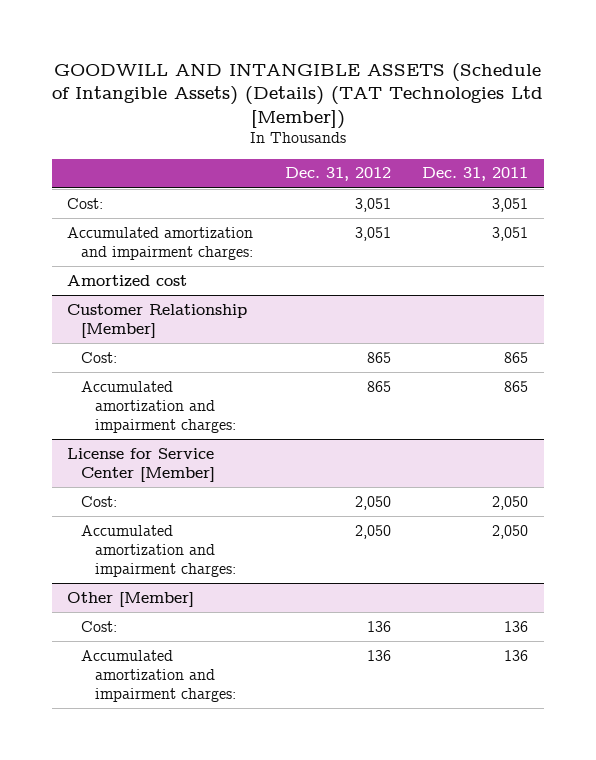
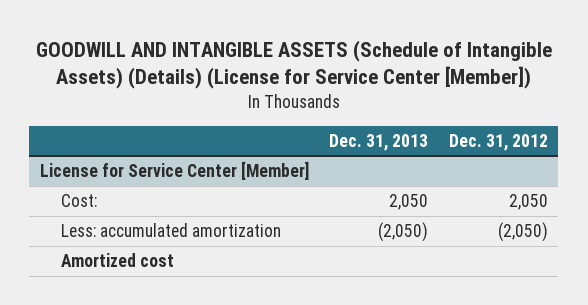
- GOODWILL AND INTANGIBLE ASSETS (Schedule of Intangible Assets) (Details) (TAT Technologies Ltd [Member])
+ GOODWILL AND INTANGIBLE ASSETS (Schedule of Intangible Assets) (Details) (License for Service Center [Member])
- | Dec. 31, 2012 | Dec. 31, 2011
+ | Dec. 31, 2013 | Dec. 31, 2012
- Cost: | 3,051 | 3,051
- Accumulated amortization and impairment charges: | 3,051 | 3,051
- Amortized cost
- Customer Relationship [Member]
- Cost: | 865 | 865
- Accumulated amortization and impairment charges: | 865 | 865
@ License for Service Center [Member]
- Accumulated amortization and impairment charges: | 2,050 | 2,050
- Other [Member]
- Cost: | 136 | 136
- Accumulated amortization and impairment charges: | 136 | 136
@ License for Service Center [Member]
+ Less: accumulated amortization | (2,050) | (2,050)
+ Amortized cost

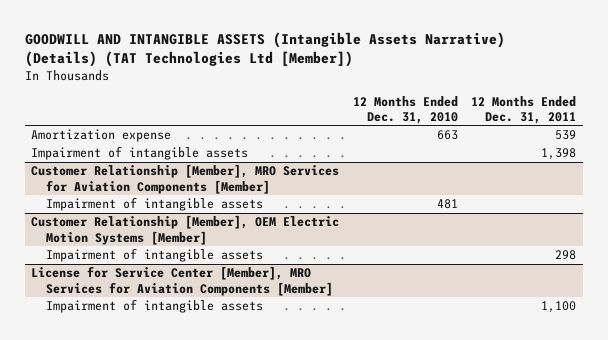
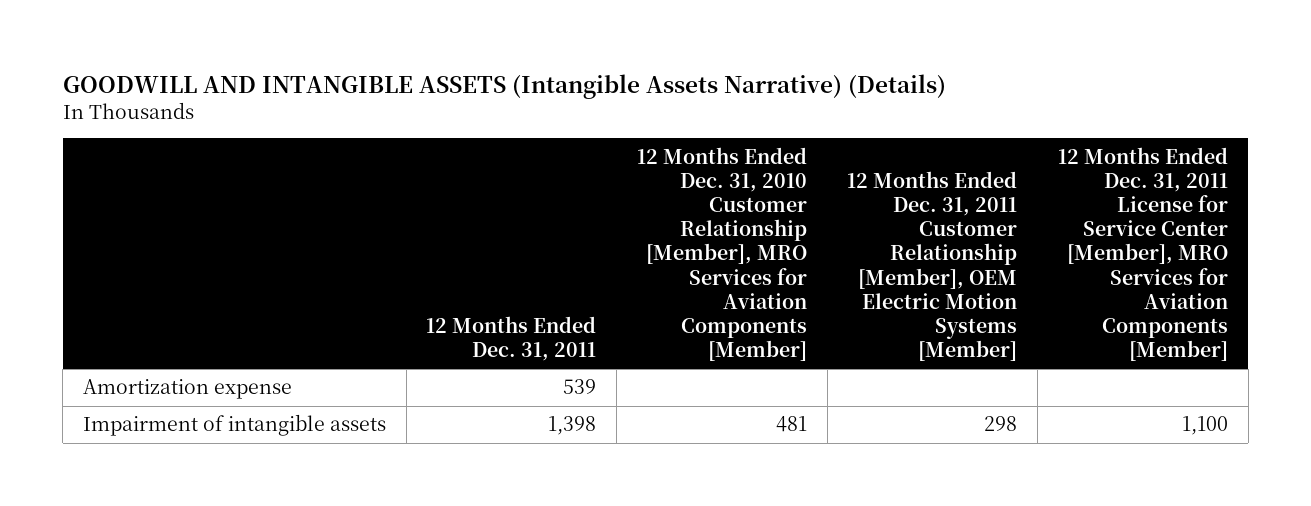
- GOODWILL AND INTANGIBLE ASSETS (Intangible Assets Narrative) (Details) (TAT Technologies Ltd [Member])
+ GOODWILL AND INTANGIBLE ASSETS (Intangible Assets Narrative) (Details)
- | 12 Months Ended Dec. 31, 2010 | 12 Months Ended Dec. 31, 2011
+ | 12 Months Ended Dec. 31, 2011 | 12 Months Ended Dec. 31, 2010 Customer Relationship [Member], MRO Services for Aviation Components [Member] | 12 Months Ended Dec. 31, 2011 Customer Relationship [Member], OEM Electric Motion Systems [Member] | 12 Months Ended Dec. 31, 2011 License for Service Center [Member], MRO Services for Aviation Components [Member]
- Customer Relationship [Member], MRO Services for Aviation Components [Member]
- Impairment of intangible assets | 481 |
- Customer Relationship [Member], OEM Electric Motion Systems [Member]
- Impairment of intangible assets | | 298
- License for Service Center [Member], MRO Services for Aviation Components [Member]
- Impairment of intangible assets | | 1,100

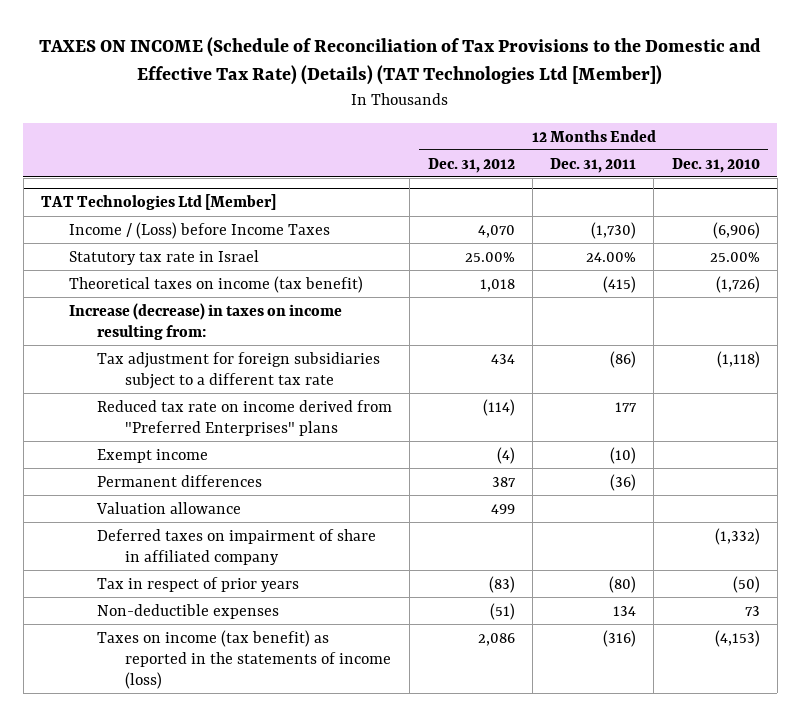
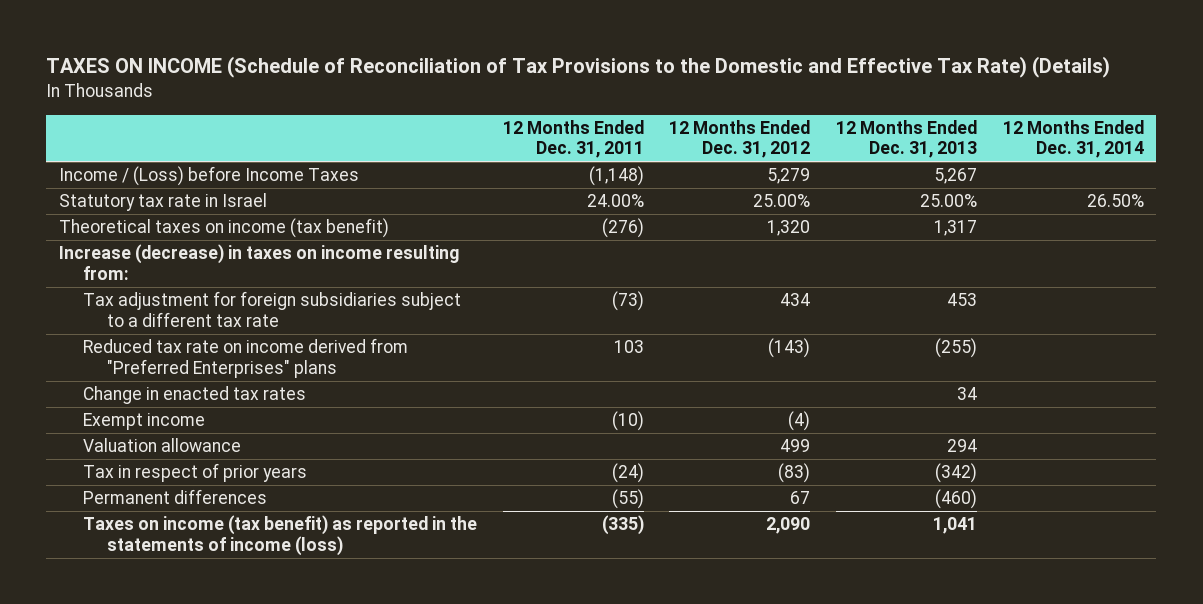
- TAXES ON INCOME (Schedule of Reconciliation of Tax Provisions to the Domestic and Effective Tax Rate) (Details) (TAT Technologies Ltd [Member])
+ TAXES ON INCOME (Schedule of Reconciliation of Tax Provisions to the Domestic and Effective Tax Rate) (Details)
- | 12 Months Ended Dec. 31, 2012 | 12 Months Ended Dec. 31, 2011 | 12 Months Ended Dec. 31, 2010
+ | 12 Months Ended Dec. 31, 2011 | 12 Months Ended Dec. 31, 2012 | 12 Months Ended Dec. 31, 2013 | 12 Months Ended Dec. 31, 2014
- TAT Technologies Ltd [Member]
- Income / (Loss) before Income Taxes | 4,070 | (1,730) | (6,906)
+ Income / (Loss) before Income Taxes | (1,148) | 5,279 | 5,267 |
- Theoretical taxes on income (tax benefit) | 1,018 | (415) | (1,726)
+ Theoretical taxes on income (tax benefit) | (276) | 1,320 | 1,317 |
- Tax adjustment for foreign subsidiaries subject to a different tax rate | 434 | (86) | (1,118)
- Reduced tax rate on income derived from "Preferred Enterprises" plans | (114) | 177 |
+ Tax adjustment for foreign subsidiaries subject to a different tax rate | (73) | 434 | 453 |
+ Reduced tax rate on income derived from "Preferred Enterprises" plans | 103 | (143) | (255) |
+ Change in enacted tax rates | | | 34 |
- Permanent differences | 387 | (36) |
- Deferred taxes on impairment of share in affiliated company | | | (1,332)
- Tax in respect of prior years | (83) | (80) | (50)
- Non-deductible expenses | (51) | 134 | 73
- Taxes on income (tax benefit) as reported in the statements of income (loss) | 2,086 | (316) | (4,153)
+ Tax in respect of prior years | (24) | (83) | (342) |
+ Permanent differences | (55) | 67 | (460) |
+ Taxes on income (tax benefit) as reported in the statements of income (loss) | (335) | 2,090 | 1,041 |

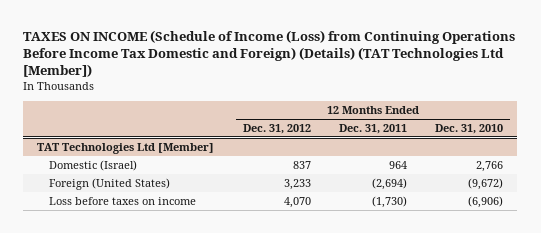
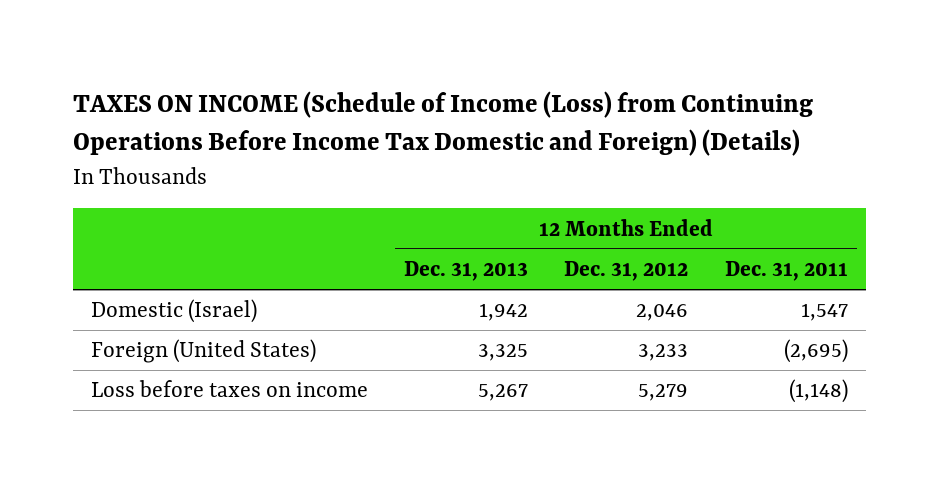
- TAXES ON INCOME (Schedule of Income (Loss) from Continuing Operations Before Income Tax Domestic and Foreign) (Details) (TAT Technologies Ltd [Member])
+ TAXES ON INCOME (Schedule of Income (Loss) from Continuing Operations Before Income Tax Domestic and Foreign) (Details)
- | 12 Months Ended Dec. 31, 2012 | 12 Months Ended Dec. 31, 2011 | 12 Months Ended Dec. 31, 2010
+ | 12 Months Ended Dec. 31, 2013 | 12 Months Ended Dec. 31, 2012 | 12 Months Ended Dec. 31, 2011
- TAT Technologies Ltd [Member]
- Domestic (Israel) | 837 | 964 | 2,766
- Foreign (United States) | 3,233 | (2,694) | (9,672)
- Loss before taxes on income | 4,070 | (1,730) | (6,906)
+ Domestic (Israel) | 1,942 | 2,046 | 1,547
+ Foreign (United States) | 3,325 | 3,233 | (2,695)
+ Loss before taxes on income | 5,267 | 5,279 | (1,148)

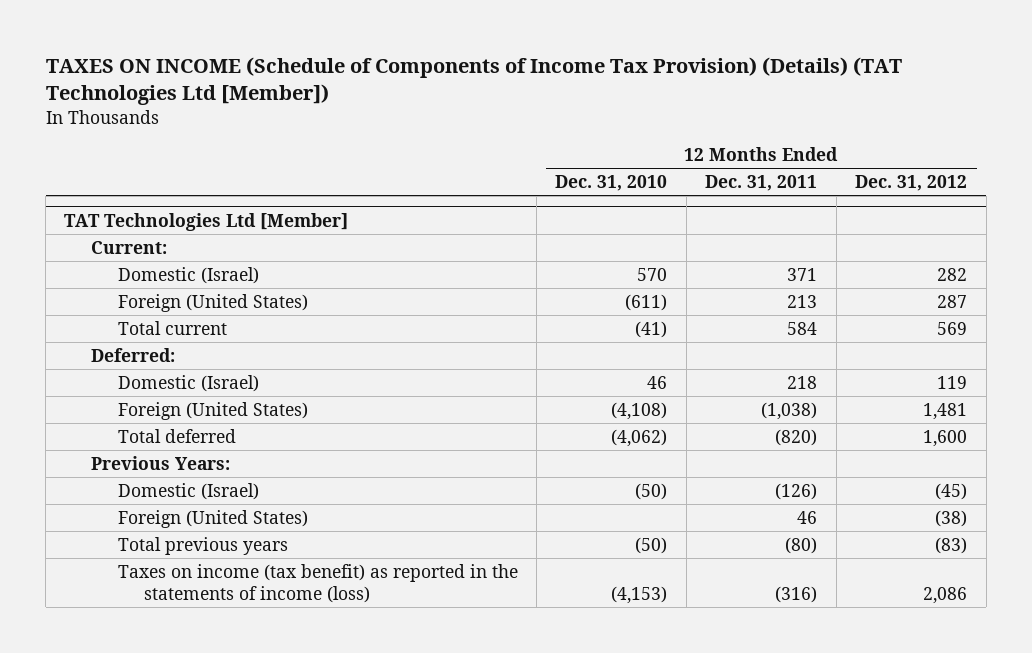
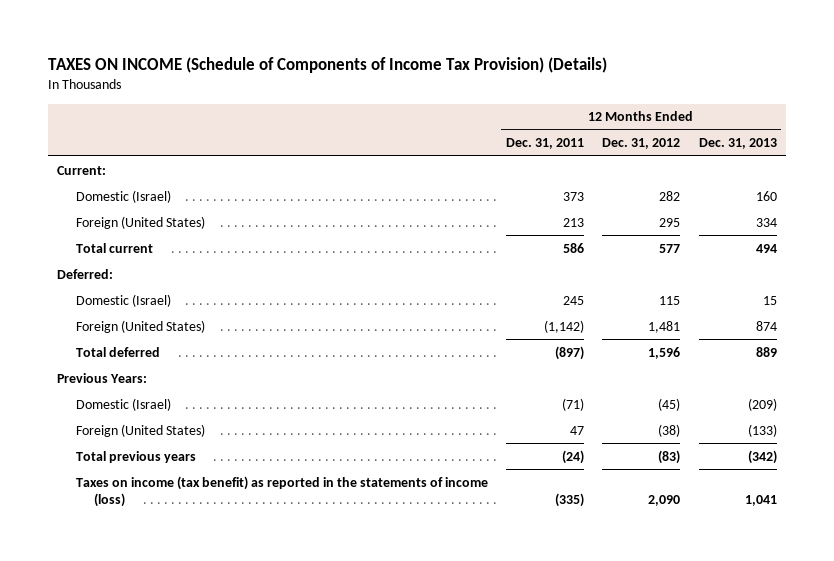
- TAXES ON INCOME (Schedule of Components of Income Tax Provision) (Details) (TAT Technologies Ltd [Member])
+ TAXES ON INCOME (Schedule of Components of Income Tax Provision) (Details)
- | 12 Months Ended Dec. 31, 2010 | 12 Months Ended Dec. 31, 2011 | 12 Months Ended Dec. 31, 2012
+ | 12 Months Ended Dec. 31, 2011 | 12 Months Ended Dec. 31, 2012 | 12 Months Ended Dec. 31, 2013
- TAT Technologies Ltd [Member]
- Domestic (Israel) | 570 | 371 | 282
- Foreign (United States) | (611) | 213 | 287
- Total current | (41) | 584 | 569
+ Domestic (Israel) | 373 | 282 | 160
+ Foreign (United States) | 213 | 295 | 334
+ Total current | 586 | 577 | 494
- Domestic (Israel) | 46 | 218 | 119
- Foreign (United States) | (4,108) | (1,038) | 1,481
- Total deferred | (4,062) | (820) | 1,600
+ Domestic (Israel) | 245 | 115 | 15
+ Foreign (United States) | (1,142) | 1,481 | 874
+ Total deferred | (897) | 1,596 | 889
- Domestic (Israel) | (50) | (126) | (45)
- Foreign (United States) | | 46 | (38)
- Total previous years | (50) | (80) | (83)
- Taxes on income (tax benefit) as reported in the statements of income (loss) | (4,153) | (316) | 2,086
+ Domestic (Israel) | (71) | (45) | (209)
+ Foreign (United States) | 47 | (38) | (133)
+ Total previous years | (24) | (83) | (342)
+ Taxes on income (tax benefit) as reported in the statements of income (loss) | (335) | 2,090 | 1,041

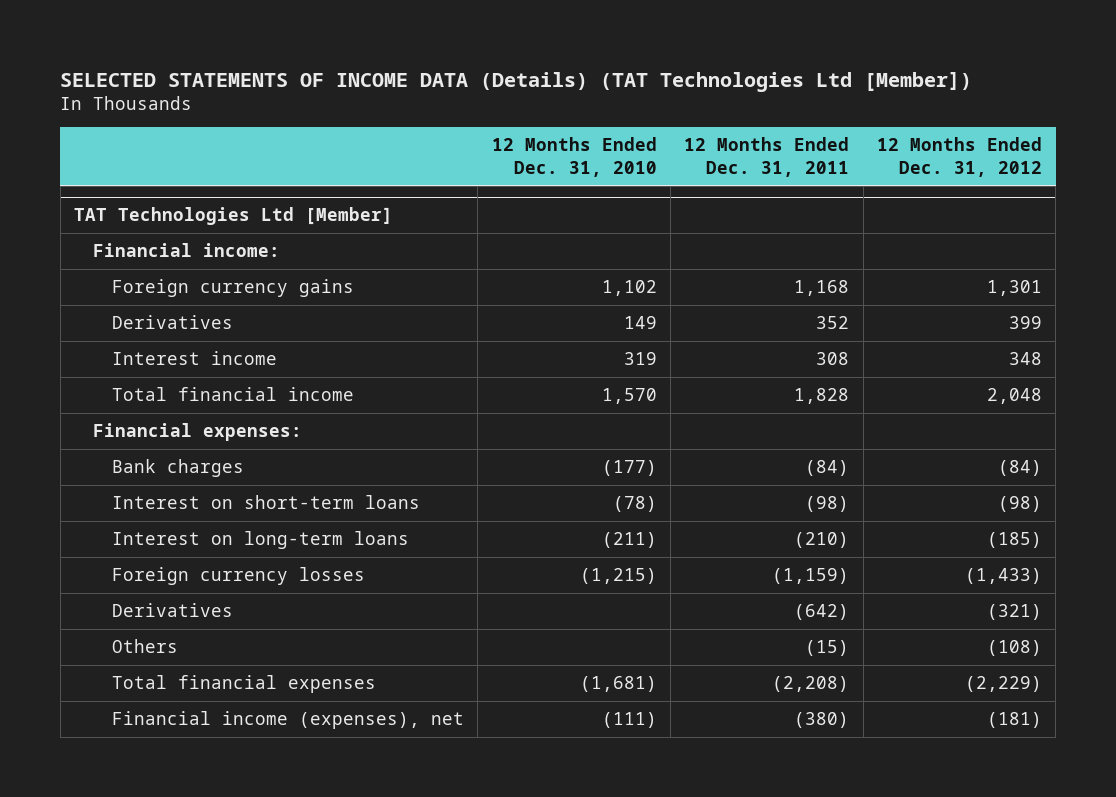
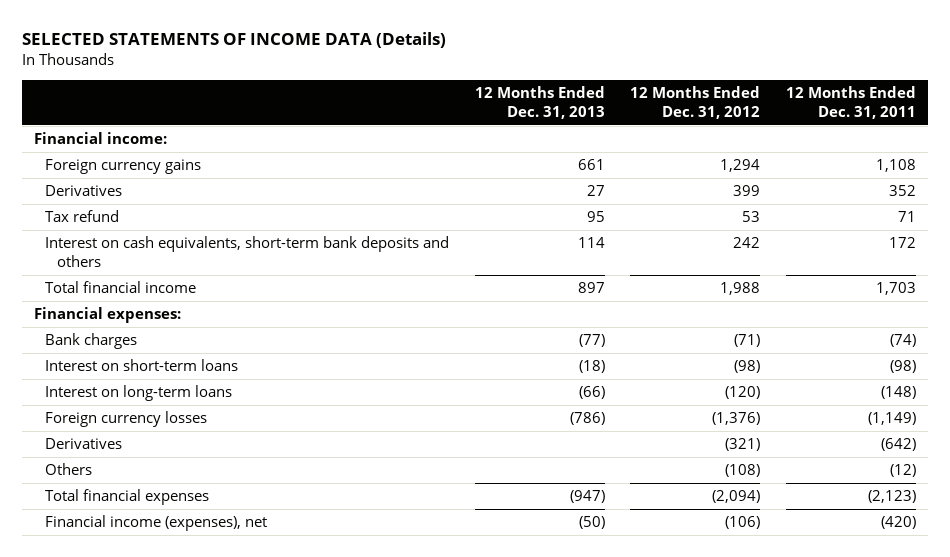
- SELECTED STATEMENTS OF INCOME DATA (Details) (TAT Technologies Ltd [Member])
+ SELECTED STATEMENTS OF INCOME DATA (Details)
- | 12 Months Ended Dec. 31, 2010 | 12 Months Ended Dec. 31, 2011 | 12 Months Ended Dec. 31, 2012
+ | 12 Months Ended Dec. 31, 2013 | 12 Months Ended Dec. 31, 2012 | 12 Months Ended Dec. 31, 2011
- TAT Technologies Ltd [Member]
- Foreign currency gains | 1,102 | 1,168 | 1,301
+ Foreign currency gains | 661 | 1,294 | 1,108
- Interest income | 319 | 308 | 348
- Total financial income | 1,570 | 1,828 | 2,048
+ Tax refund | 95 | 53 | 71
+ Interest on cash equivalents, short-term bank deposits and others | 114 | 242 | 172
+ Total financial income | 897 | 1,988 | 1,703
- Bank charges | (177) | (84) | (84)
+ Bank charges | (77) | (71) | (74)
- Interest on long-term loans | (211) | (210) | (185)
- Foreign currency losses | (1,215) | (1,159) | (1,433)
+ Interest on long-term loans | (66) | (120) | (148)
+ Foreign currency losses | (786) | (1,376) | (1,149)
- Others | | (15) | (108)
- Total financial expenses | (1,681) | (2,208) | (2,229)
- Financial income (expenses), net | (111) | (380) | (181)
+ Others | | (108) | (12)
+ Total financial expenses | (947) | (2,094) | (2,123)
+ Financial income (expenses), net | (50) | (106) | (420)

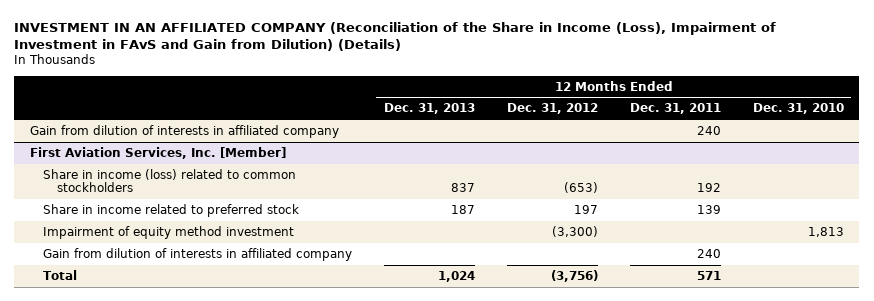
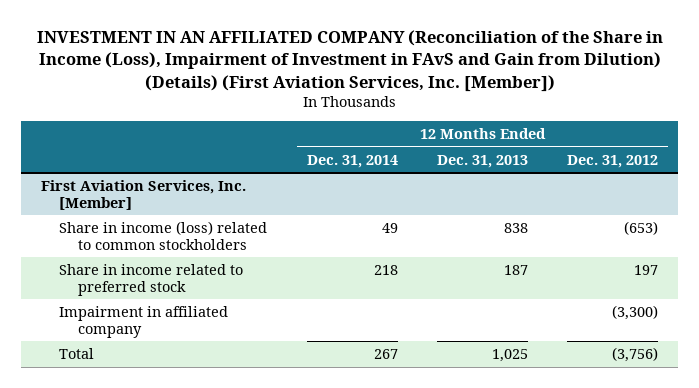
- INVESTMENT IN AN AFFILIATED COMPANY (Reconciliation of the Share in Income (Loss), Impairment of Investment in FAvS and Gain from Dilution) (Details)
+ INVESTMENT IN AN AFFILIATED COMPANY (Reconciliation of the Share in Income (Loss), Impairment of Investment in FAvS and Gain from Dilution) (Details) (First Aviation Services, Inc. [Member])
- | 12 Months Ended Dec. 31, 2013 | 12 Months Ended Dec. 31, 2012 | 12 Months Ended Dec. 31, 2011 | 12 Months Ended Dec. 31, 2010
+ | 12 Months Ended Dec. 31, 2014 | 12 Months Ended Dec. 31, 2013 | 12 Months Ended Dec. 31, 2012
- Gain from dilution of interests in affiliated company | | | 240 |
@ First Aviation Services, Inc. [Member]
- Share in income (loss) related to common stockholders | 837 | (653) | 192 |
+ Share in income (loss) related to common stockholders | 49 | 838 | (653)
- Impairment of equity method investment | | (3,300) | | 1,813
- Gain from dilution of interests in affiliated company | | | 240 |
- Total | 1,024 | (3,756) | 571 |
+ Impairment in affiliated company | | | (3,300)
+ Total | 267 | 1,025 | (3,756)

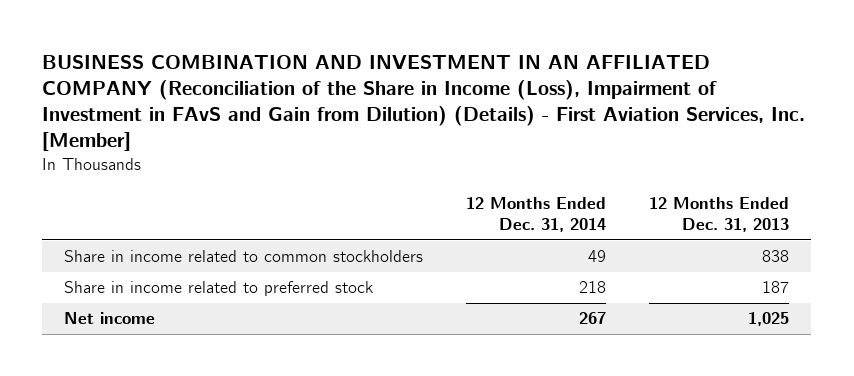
- INVESTMENT IN AN AFFILIATED COMPANY (Reconciliation of the Share in Income (Loss), Impairment of Investment in FAvS and Gain from Dilution) (Details) (First Aviation Services, Inc. [Member])
+ BUSINESS COMBINATION AND INVESTMENT IN AN AFFILIATED COMPANY (Reconciliation of the Share in Income (Loss), Impairment of Investment in FAvS and Gain from Dilution) (Details) - First Aviation Services, Inc. [Member]
- | 12 Months Ended Dec. 31, 2014 | 12 Months Ended Dec. 31, 2013 | 12 Months Ended Dec. 31, 2012
+ | 12 Months Ended Dec. 31, 2014 | 12 Months Ended Dec. 31, 2013
- First Aviation Services, Inc. [Member]
- Share in income (loss) related to common stockholders | 49 | 838 | (653)
+ Share in income related to common stockholders | 49 | 838
- Impairment in affiliated company | | | (3,300)
- Total | 267 | 1,025 | (3,756)
+ Net income | 267 | 1,025

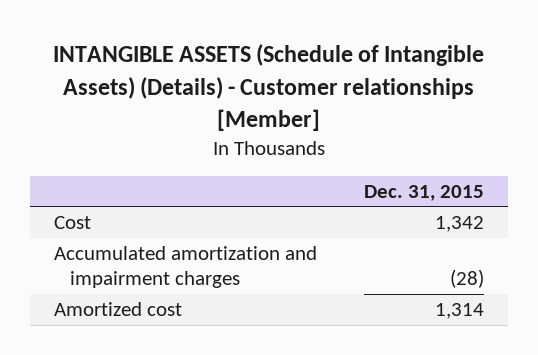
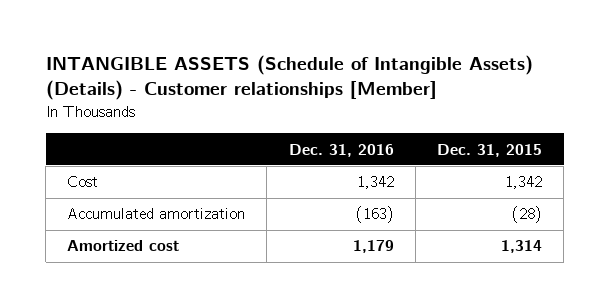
- | Dec. 31, 2015
+ | Dec. 31, 2016 | Dec. 31, 2015
- Accumulated amortization and impairment charges | (28)
+ Accumulated amortization | (163) | (28)

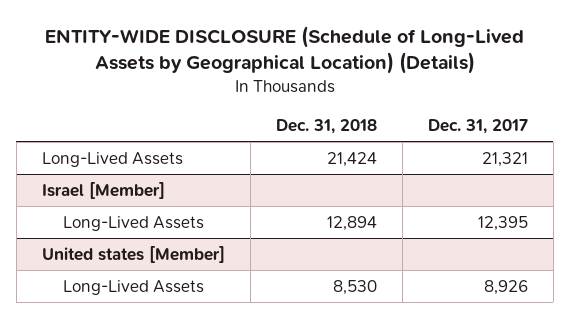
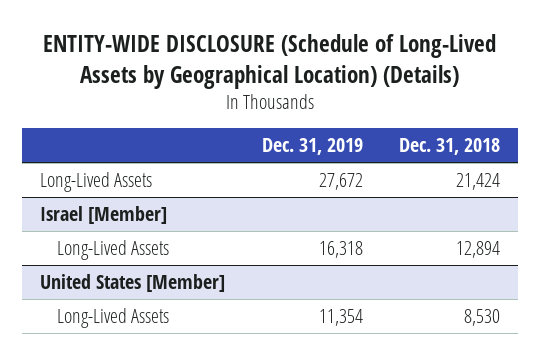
- | Dec. 31, 2018 | Dec. 31, 2017
+ | Dec. 31, 2019 | Dec. 31, 2018
- United states [Member]
+ United States [Member]

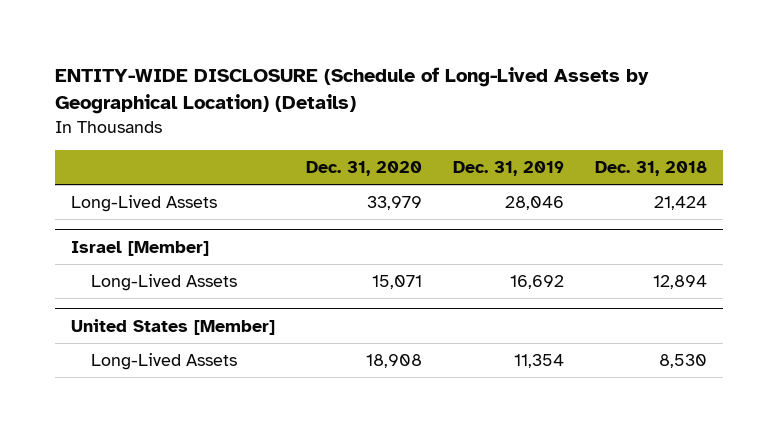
- | Dec. 31, 2019 | Dec. 31, 2018
+ | Dec. 31, 2020 | Dec. 31, 2019 | Dec. 31, 2018
- Long-Lived Assets | 27,672 | 21,424
+ Long-Lived Assets | 33,979 | 28,046 | 21,424
@ Israel [Member]
- Long-Lived Assets | 16,318 | 12,894
+ Long-Lived Assets | 15,071 | 16,692 | 12,894

